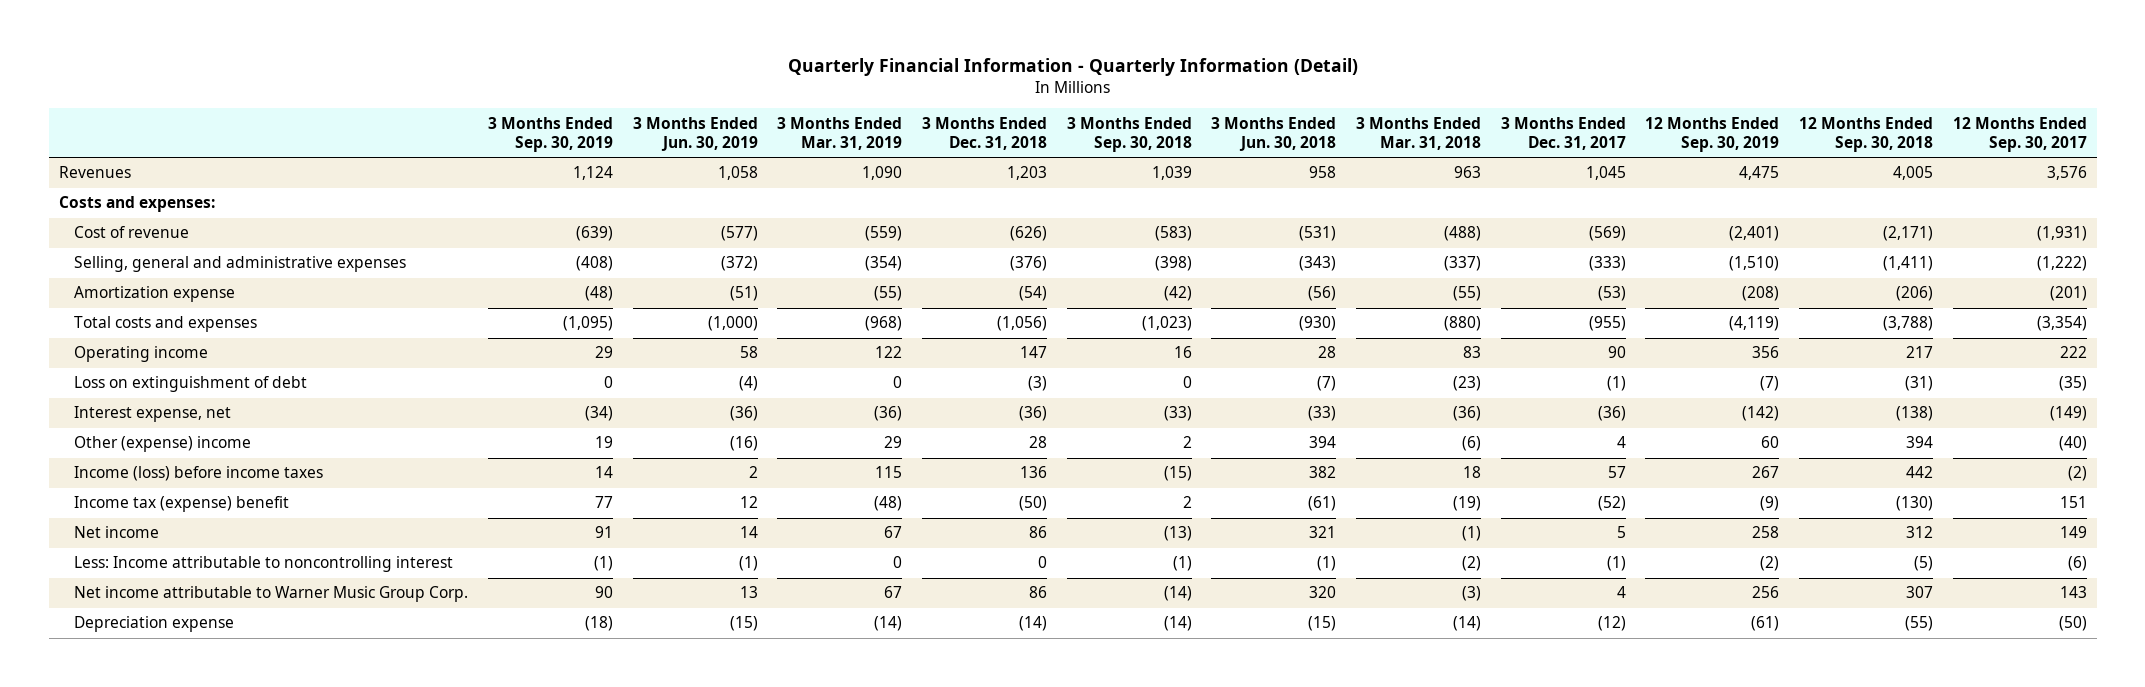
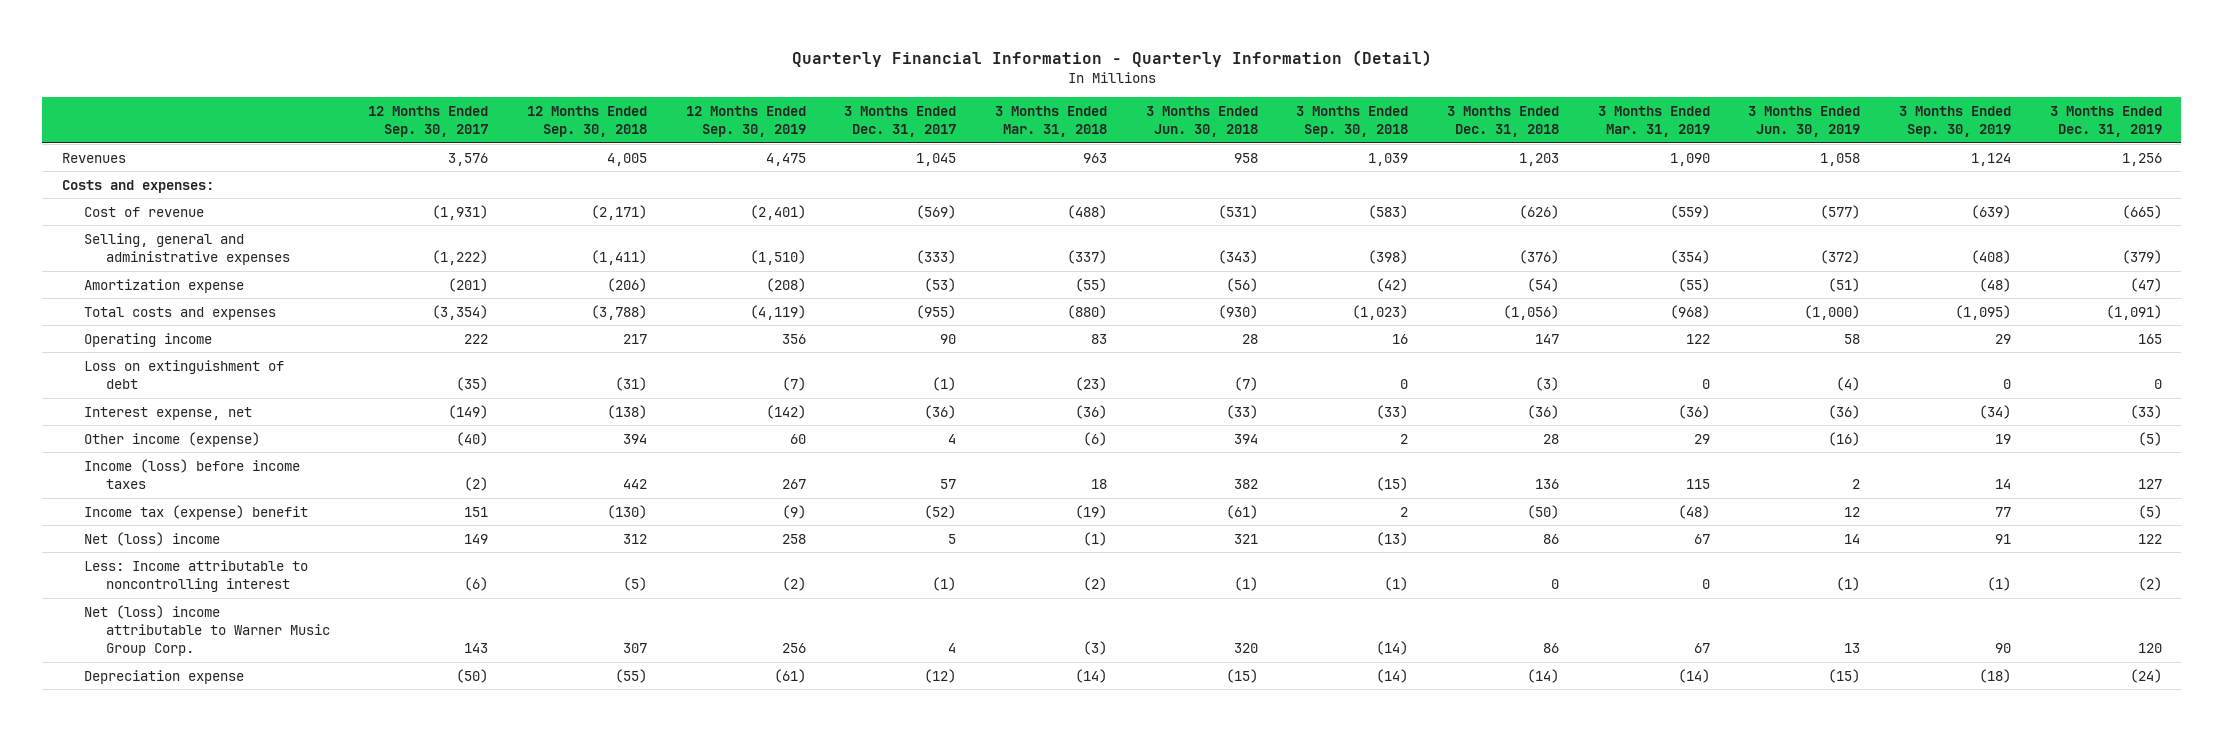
- | 3 Months Ended Sep. 30, 2019 | 3 Months Ended Jun. 30, 2019 | 3 Months Ended Mar. 31, 2019 | 3 Months Ended Dec. 31, 2018 | 3 Months Ended Sep. 30, 2018 | 3 Months Ended Jun. 30, 2018 | 3 Months Ended Mar. 31, 2018 | 3 Months Ended Dec. 31, 2017 | 12 Months Ended Sep. 30, 2019 | 12 Months Ended Sep. 30, 2018 | 12 Months Ended Sep. 30, 2017
+ | 12 Months Ended Sep. 30, 2017 | 12 Months Ended Sep. 30, 2018 | 12 Months Ended Sep. 30, 2019 | 3 Months Ended Dec. 31, 2017 | 3 Months Ended Mar. 31, 2018 | 3 Months Ended Jun. 30, 2018 | 3 Months Ended Sep. 30, 2018 | 3 Months Ended Dec. 31, 2018 | 3 Months Ended Mar. 31, 2019 | 3 Months Ended Jun. 30, 2019 | 3 Months Ended Sep. 30, 2019 | 3 Months Ended Dec. 31, 2019
- Other (expense) income | 19 | (16) | 29 | 28 | 2 | 394 | (6) | 4 | 60 | 394 | (40)
+ Other income (expense) | (40) | 394 | 60 | 4 | (6) | 394 | 2 | 28 | 29 | (16) | 19 | (5)
- Net income | 91 | 14 | 67 | 86 | (13) | 321 | (1) | 5 | 258 | 312 | 149
+ Net (loss) income | 149 | 312 | 258 | 5 | (1) | 321 | (13) | 86 | 67 | 14 | 91 | 122
- Net income attributable to Warner Music Group Corp. | 90 | 13 | 67 | 86 | (14) | 320 | (3) | 4 | 256 | 307 | 143
+ Net (loss) income attributable to Warner Music Group Corp. | 143 | 307 | 256 | 4 | (3) | 320 | (14) | 86 | 67 | 13 | 90 | 120

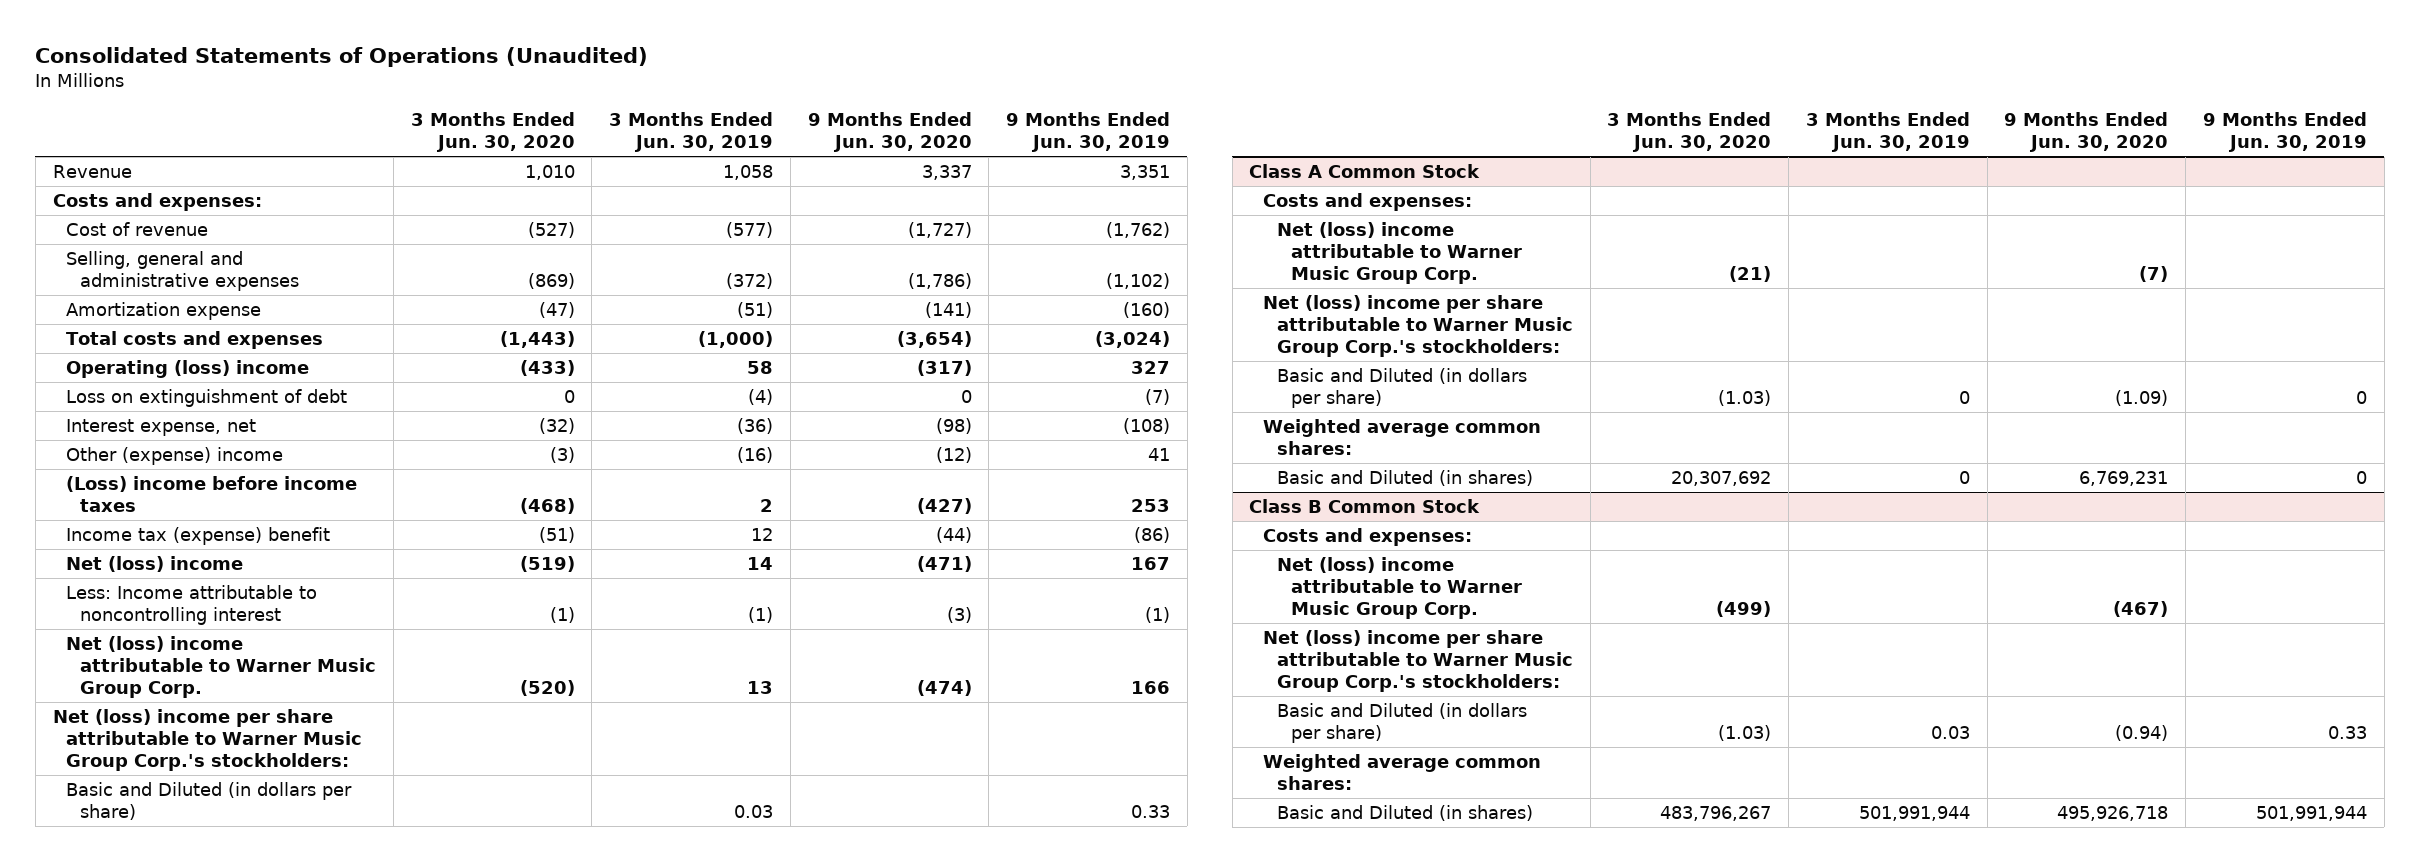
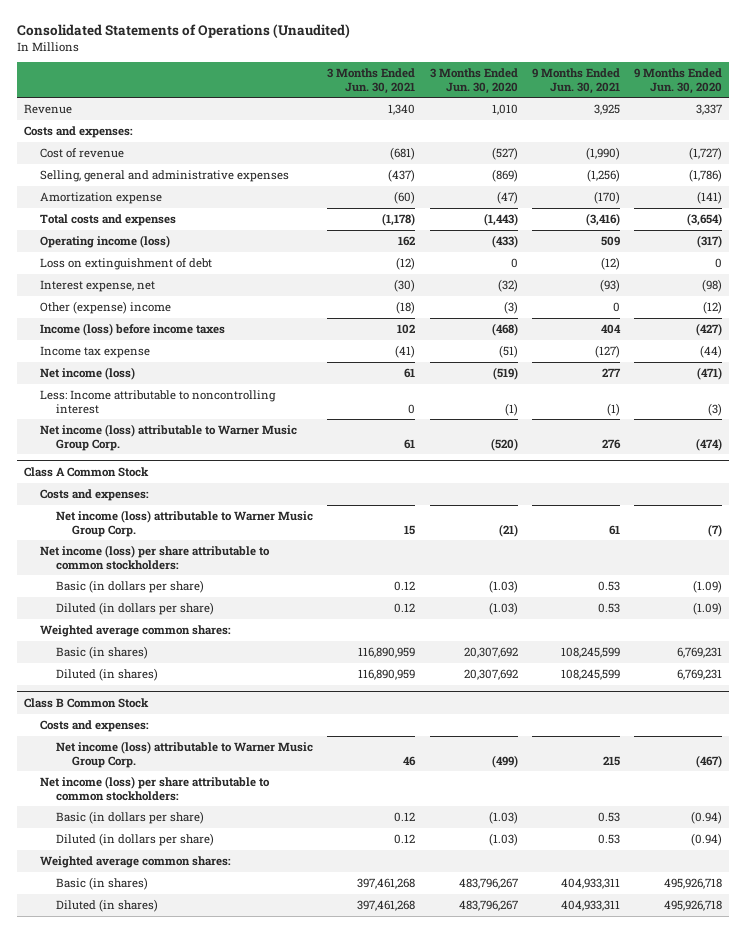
- | 3 Months Ended Jun. 30, 2020 | 3 Months Ended Jun. 30, 2019 | 9 Months Ended Jun. 30, 2020 | 9 Months Ended Jun. 30, 2019
+ | 3 Months Ended Jun. 30, 2021 | 3 Months Ended Jun. 30, 2020 | 9 Months Ended Jun. 30, 2021 | 9 Months Ended Jun. 30, 2020
- Operating (loss) income | (433) | 58 | (317) | 327
+ Operating income (loss) | 162 | (433) | 509 | (317)
- (Loss) income before income taxes | (468) | 2 | (427) | 253
- Income tax (expense) benefit | (51) | 12 | (44) | (86)
- Net (loss) income | (519) | 14 | (471) | 167
+ Income (loss) before income taxes | 102 | (468) | 404 | (427)
+ Income tax expense | (41) | (51) | (127) | (44)
+ Net income (loss) | 61 | (519) | 277 | (471)
- Net (loss) income attributable to Warner Music Group Corp. | (520) | 13 | (474) | 166
- Net (loss) income per share attributable to Warner Music Group Corp.'s stockholders:
- Basic and Diluted (in dollars per share) | | 0.03 | | 0.33
+ Net income (loss) attributable to Warner Music Group Corp. | 61 | (520) | 276 | (474)
@ Class A Common Stock
- Net (loss) income attributable to Warner Music Group Corp. | (21) | | (7) |
- Net (loss) income per share attributable to Warner Music Group Corp.'s stockholders:
- Basic and Diluted (in dollars per share) | (1.03) | 0 | (1.09) | 0
+ Net income (loss) attributable to Warner Music Group Corp. | 15 | (21) | 61 | (7)
+ Net income (loss) per share attributable to common stockholders:
+ Basic (in dollars per share) | 0.12 | (1.03) | 0.53 | (1.09)
+ Diluted (in dollars per share) | 0.12 | (1.03) | 0.53 | (1.09)
- Basic and Diluted (in shares) | 20,307,692 | 0 | 6,769,231 | 0
+ Basic (in shares) | 116,890,959 | 20,307,692 | 108,245,599 | 6,769,231
+ Diluted (in shares) | 116,890,959 | 20,307,692 | 108,245,599 | 6,769,231
@ Class B Common Stock
- Net (loss) income attributable to Warner Music Group Corp. | (499) | | (467) |
- Net (loss) income per share attributable to Warner Music Group Corp.'s stockholders:
- Basic and Diluted (in dollars per share) | (1.03) | 0.03 | (0.94) | 0.33
+ Net income (loss) attributable to Warner Music Group Corp. | 46 | (499) | 215 | (467)
+ Net income (loss) per share attributable to common stockholders:
+ Basic (in dollars per share) | 0.12 | (1.03) | 0.53 | (0.94)
+ Diluted (in dollars per share) | 0.12 | (1.03) | 0.53 | (0.94)
- Basic and Diluted (in shares) | 483,796,267 | 501,991,944 | 495,926,718 | 501,991,944
+ Basic (in shares) | 397,461,268 | 483,796,267 | 404,933,311 | 495,926,718
+ Diluted (in shares) | 397,461,268 | 483,796,267 | 404,933,311 | 495,926,718

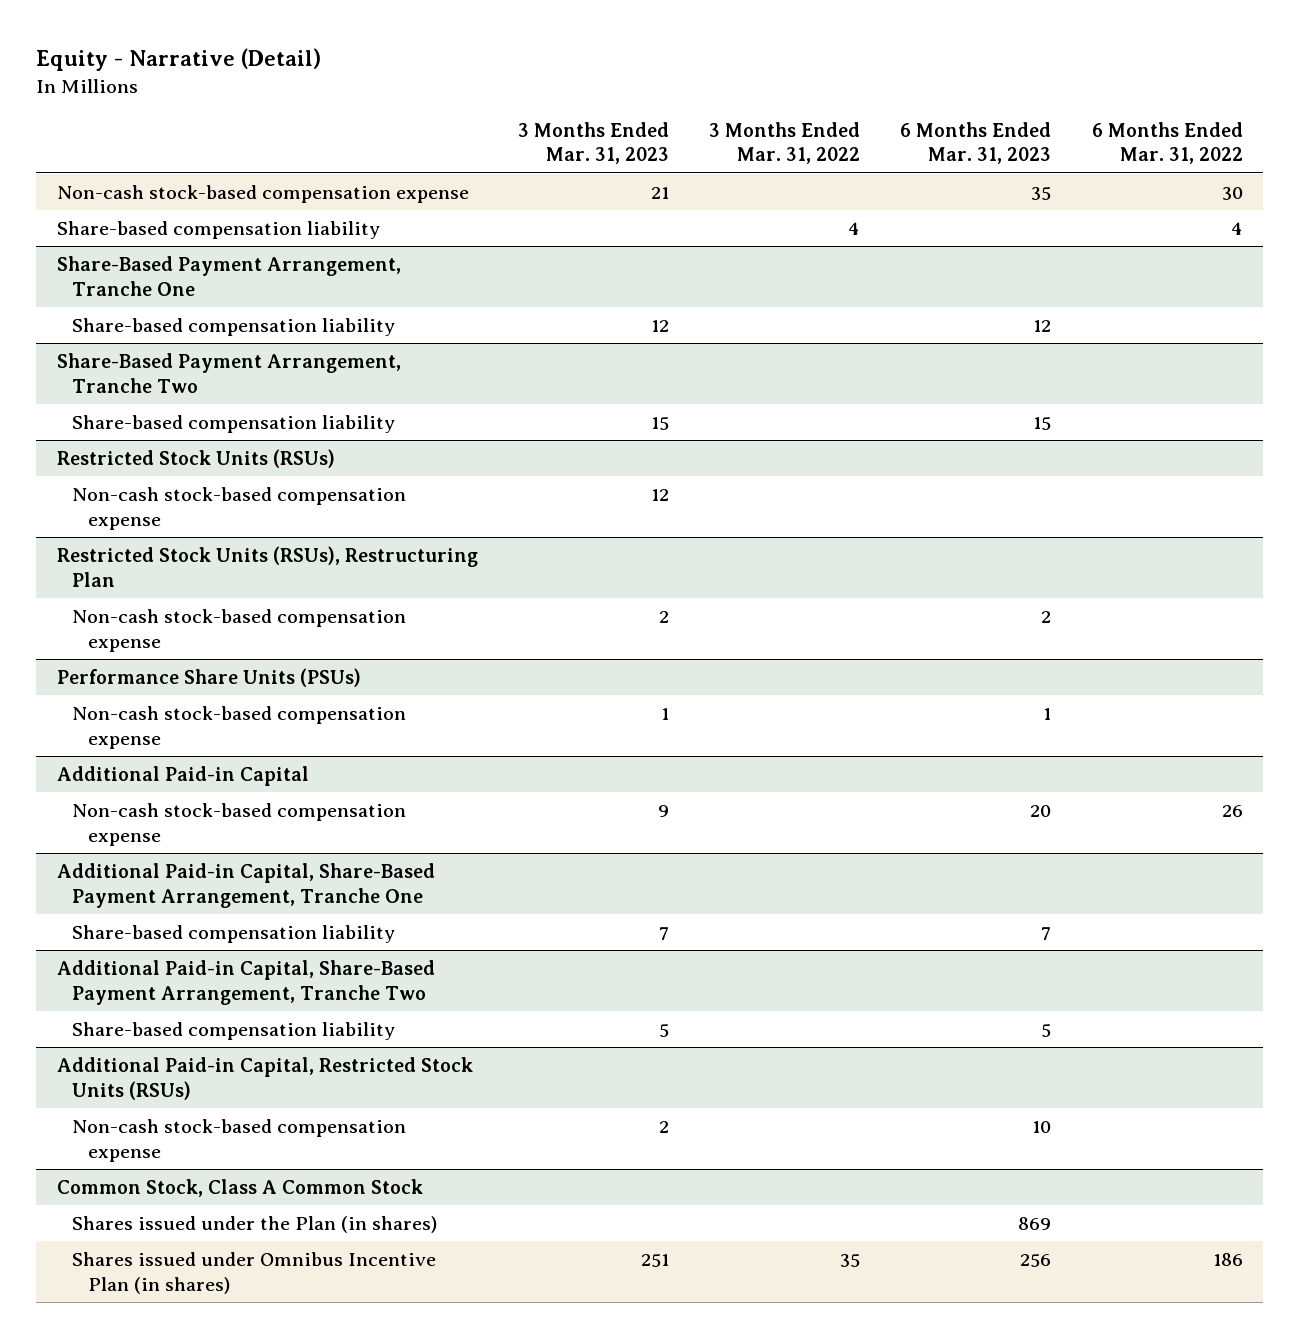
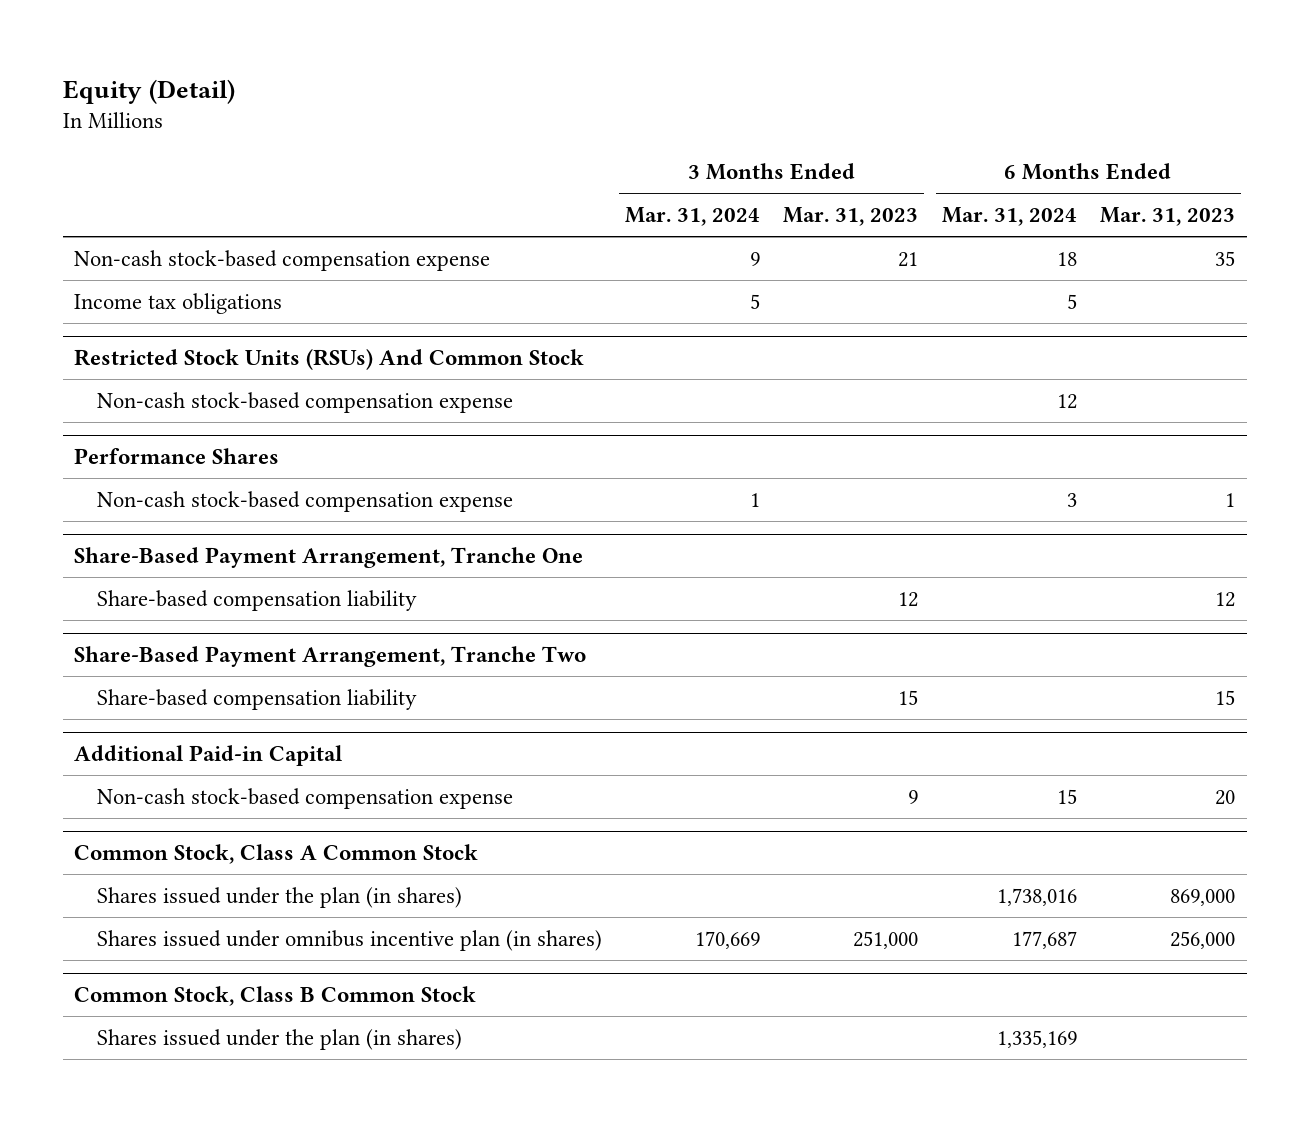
- Equity - Narrative (Detail)
+ Equity (Detail)
- | 3 Months Ended Mar. 31, 2023 | 3 Months Ended Mar. 31, 2022 | 6 Months Ended Mar. 31, 2023 | 6 Months Ended Mar. 31, 2022
+ | 3 Months Ended Mar. 31, 2024 | 3 Months Ended Mar. 31, 2023 | 6 Months Ended Mar. 31, 2024 | 6 Months Ended Mar. 31, 2023
- Share-based compensation liability | | 4 | | 4
+ Income tax obligations | 5 | | 5 |
+ Restricted Stock Units (RSUs) And Common Stock
+ Non-cash stock-based compensation expense | | | 12 |
+ Performance Shares
+ Non-cash stock-based compensation expense | 1 | | 3 | 1
- Restricted Stock Units (RSUs)
- Non-cash stock-based compensation expense | 12 | | |
- Restricted Stock Units (RSUs), Restructuring Plan
- Non-cash stock-based compensation expense | 2 | | 2 |
- Performance Share Units (PSUs)
- Non-cash stock-based compensation expense | 1 | | 1 |
- Additional Paid-in Capital, Share-Based Payment Arrangement, Tranche One
- Share-based compensation liability | 7 | | 7 |
- Additional Paid-in Capital, Share-Based Payment Arrangement, Tranche Two
- Share-based compensation liability | 5 | | 5 |
- Additional Paid-in Capital, Restricted Stock Units (RSUs)
- Non-cash stock-based compensation expense | 2 | | 10 |
@ Common Stock, Class A Common Stock
- Shares issued under the Plan (in shares) | | | 869 |
- Shares issued under Omnibus Incentive Plan (in shares) | 251 | 35 | 256 | 186
+ Shares issued under the plan (in shares) | | | 1,738,016 | 869,000
+ Shares issued under omnibus incentive plan (in shares) | 170,669 | 251,000 | 177,687 | 256,000
+ Common Stock, Class B Common Stock
+ Shares issued under the plan (in shares) | | | 1,335,169 |

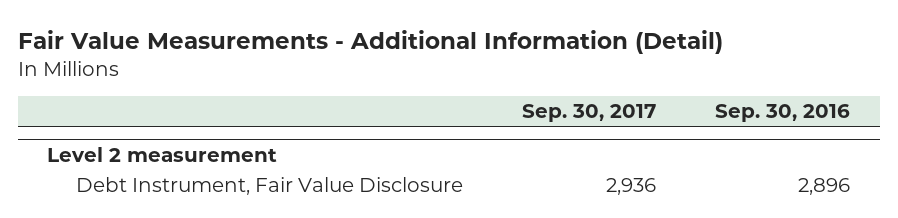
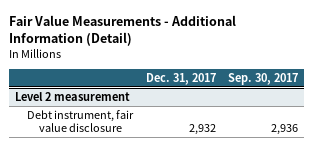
- | Sep. 30, 2017 | Sep. 30, 2016
+ | Dec. 31, 2017 | Sep. 30, 2017
@ Level 2 measurement
- Debt Instrument, Fair Value Disclosure | 2,936 | 2,896
+ Debt instrument, fair value disclosure | 2,932 | 2,936

